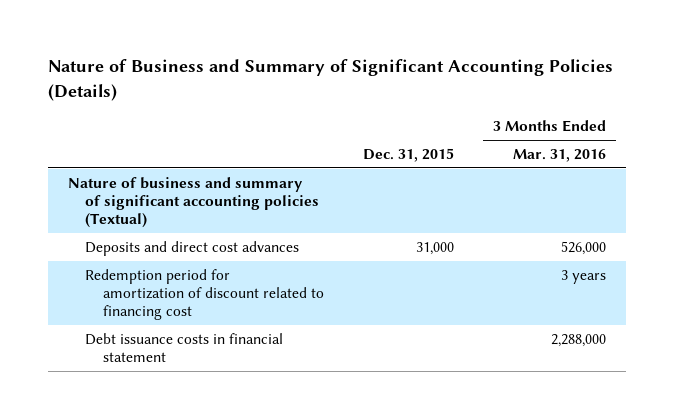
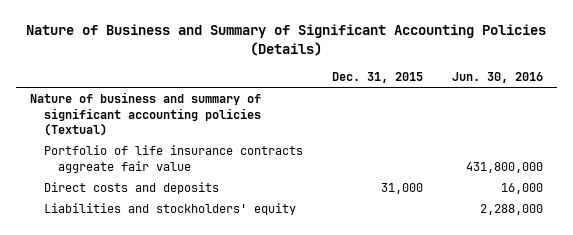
- | Dec. 31, 2015 | 3 Months Ended Mar. 31, 2016
+ | Dec. 31, 2015 | Jun. 30, 2016
- Deposits and direct cost advances | 31,000 | 526,000
- Redemption period for amortization of discount related to financing cost | | 3 years
- Debt issuance costs in financial statement | | 2,288,000
+ Portfolio of life insurance contracts aggreate fair value | | 431,800,000
+ Direct costs and deposits | 31,000 | 16,000
+ Liabilities and stockholders' equity | | 2,288,000

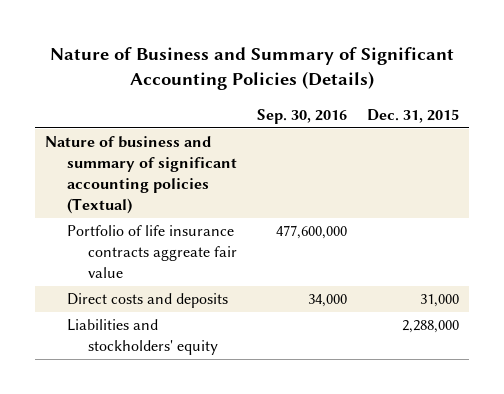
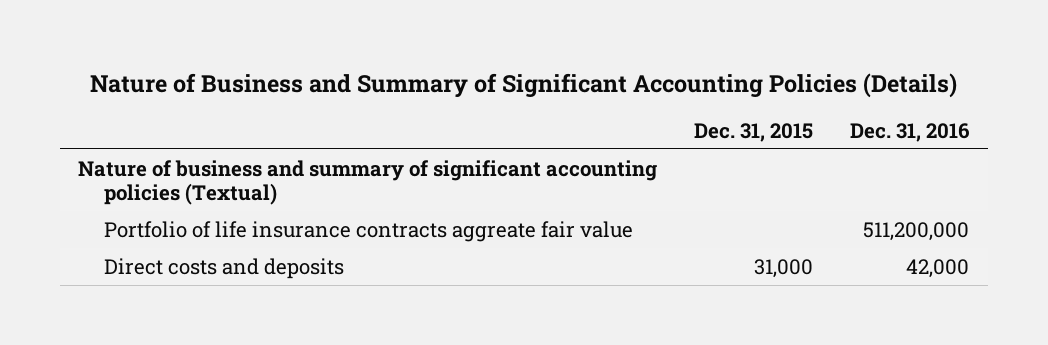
- | Sep. 30, 2016 | Dec. 31, 2015
+ | Dec. 31, 2015 | Dec. 31, 2016
- Liabilities and stockholders' equity | | 2,288,000

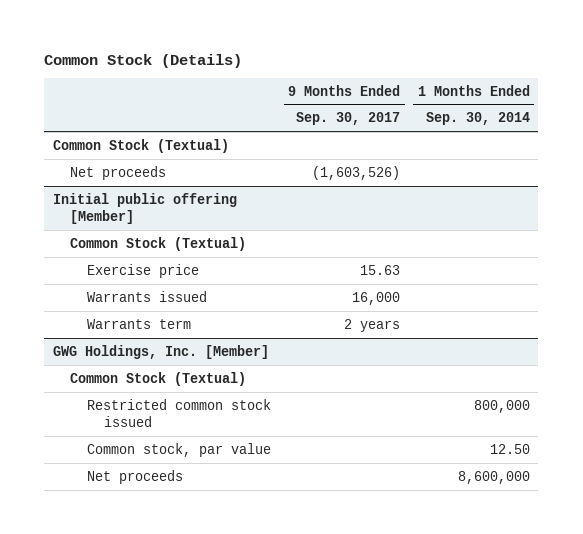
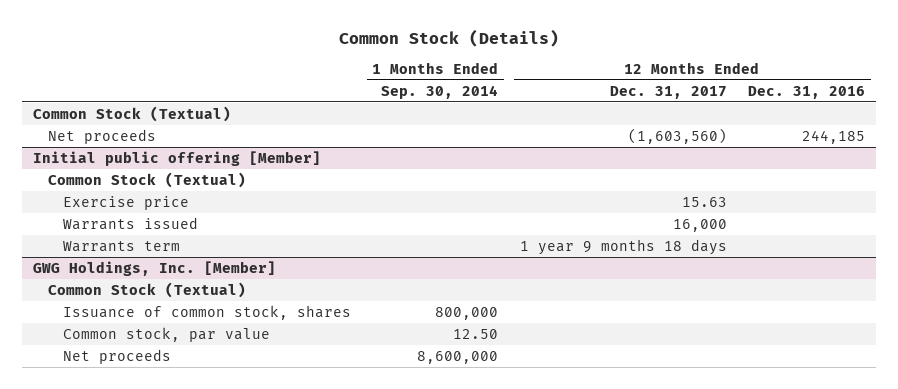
- | 9 Months Ended Sep. 30, 2017 | 1 Months Ended Sep. 30, 2014
+ | 1 Months Ended Sep. 30, 2014 | 12 Months Ended Dec. 31, 2017 | 12 Months Ended Dec. 31, 2016
@ GWG Holdings, Inc. [Member]
- Restricted common stock issued | | 800,000
+ Issuance of common stock, shares | 800,000 | |

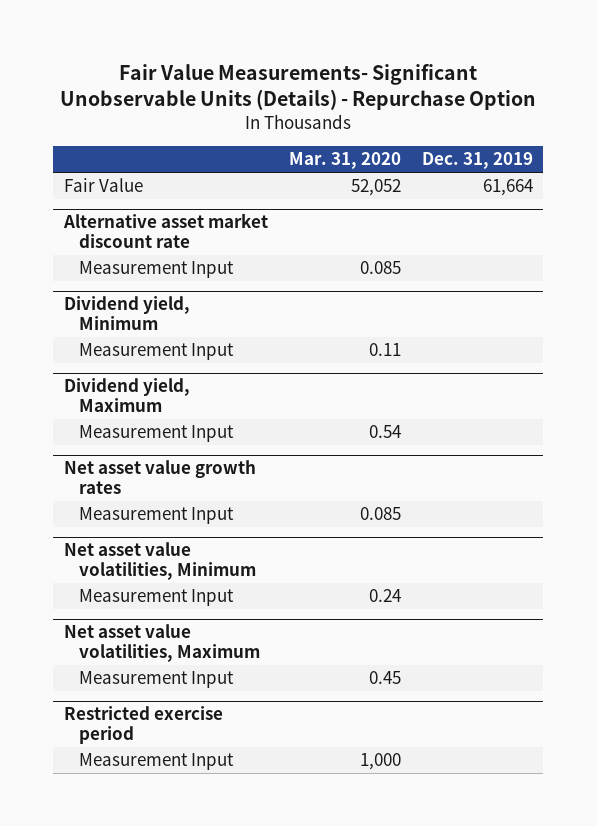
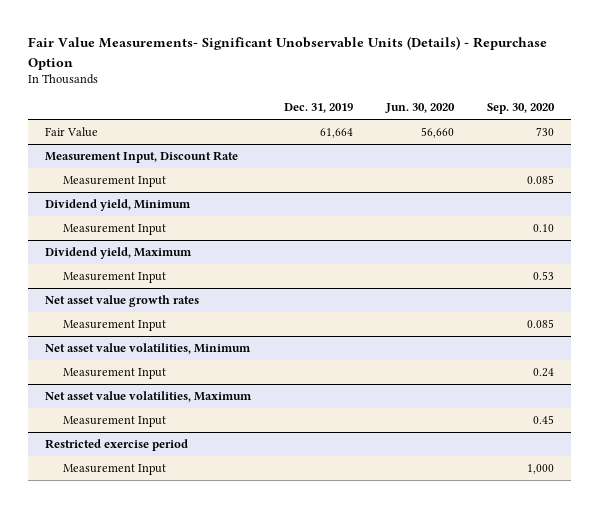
- | Mar. 31, 2020 | Dec. 31, 2019
+ | Dec. 31, 2019 | Jun. 30, 2020 | Sep. 30, 2020
- Alternative asset market discount rate
+ Measurement Input, Discount Rate

